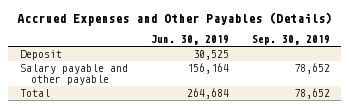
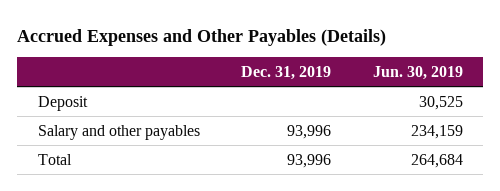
- | Jun. 30, 2019 | Sep. 30, 2019
+ | Dec. 31, 2019 | Jun. 30, 2019
- Salary payable and other payable | 156,164 | 78,652
+ Salary and other payables | 93,996 | 234,159

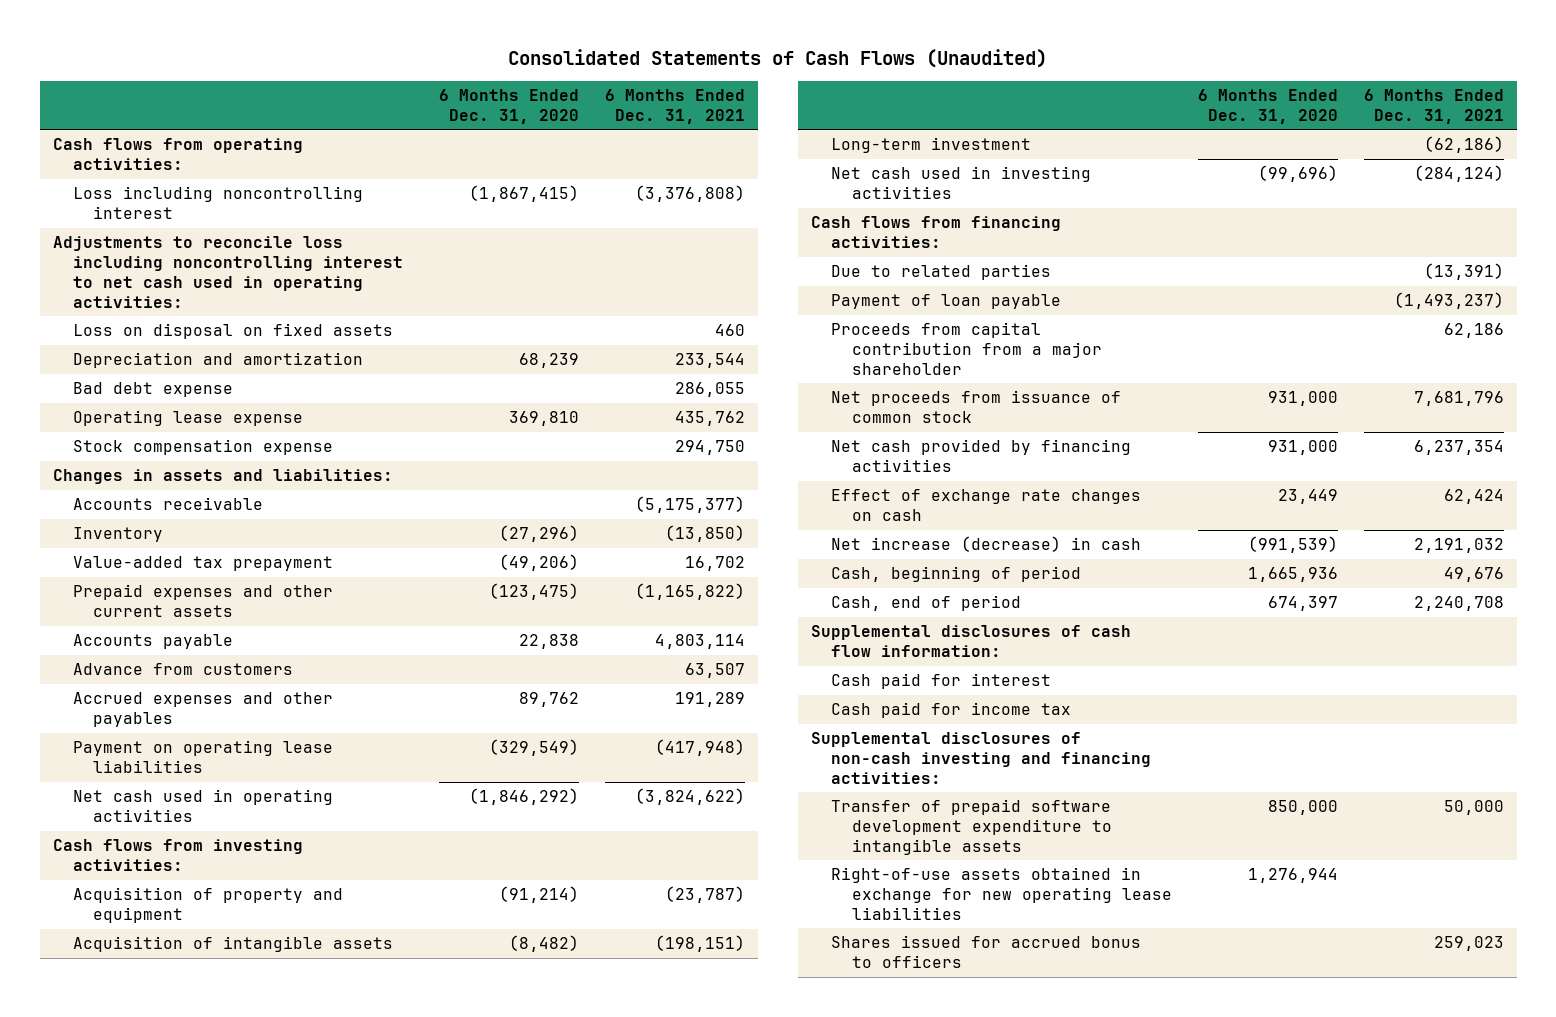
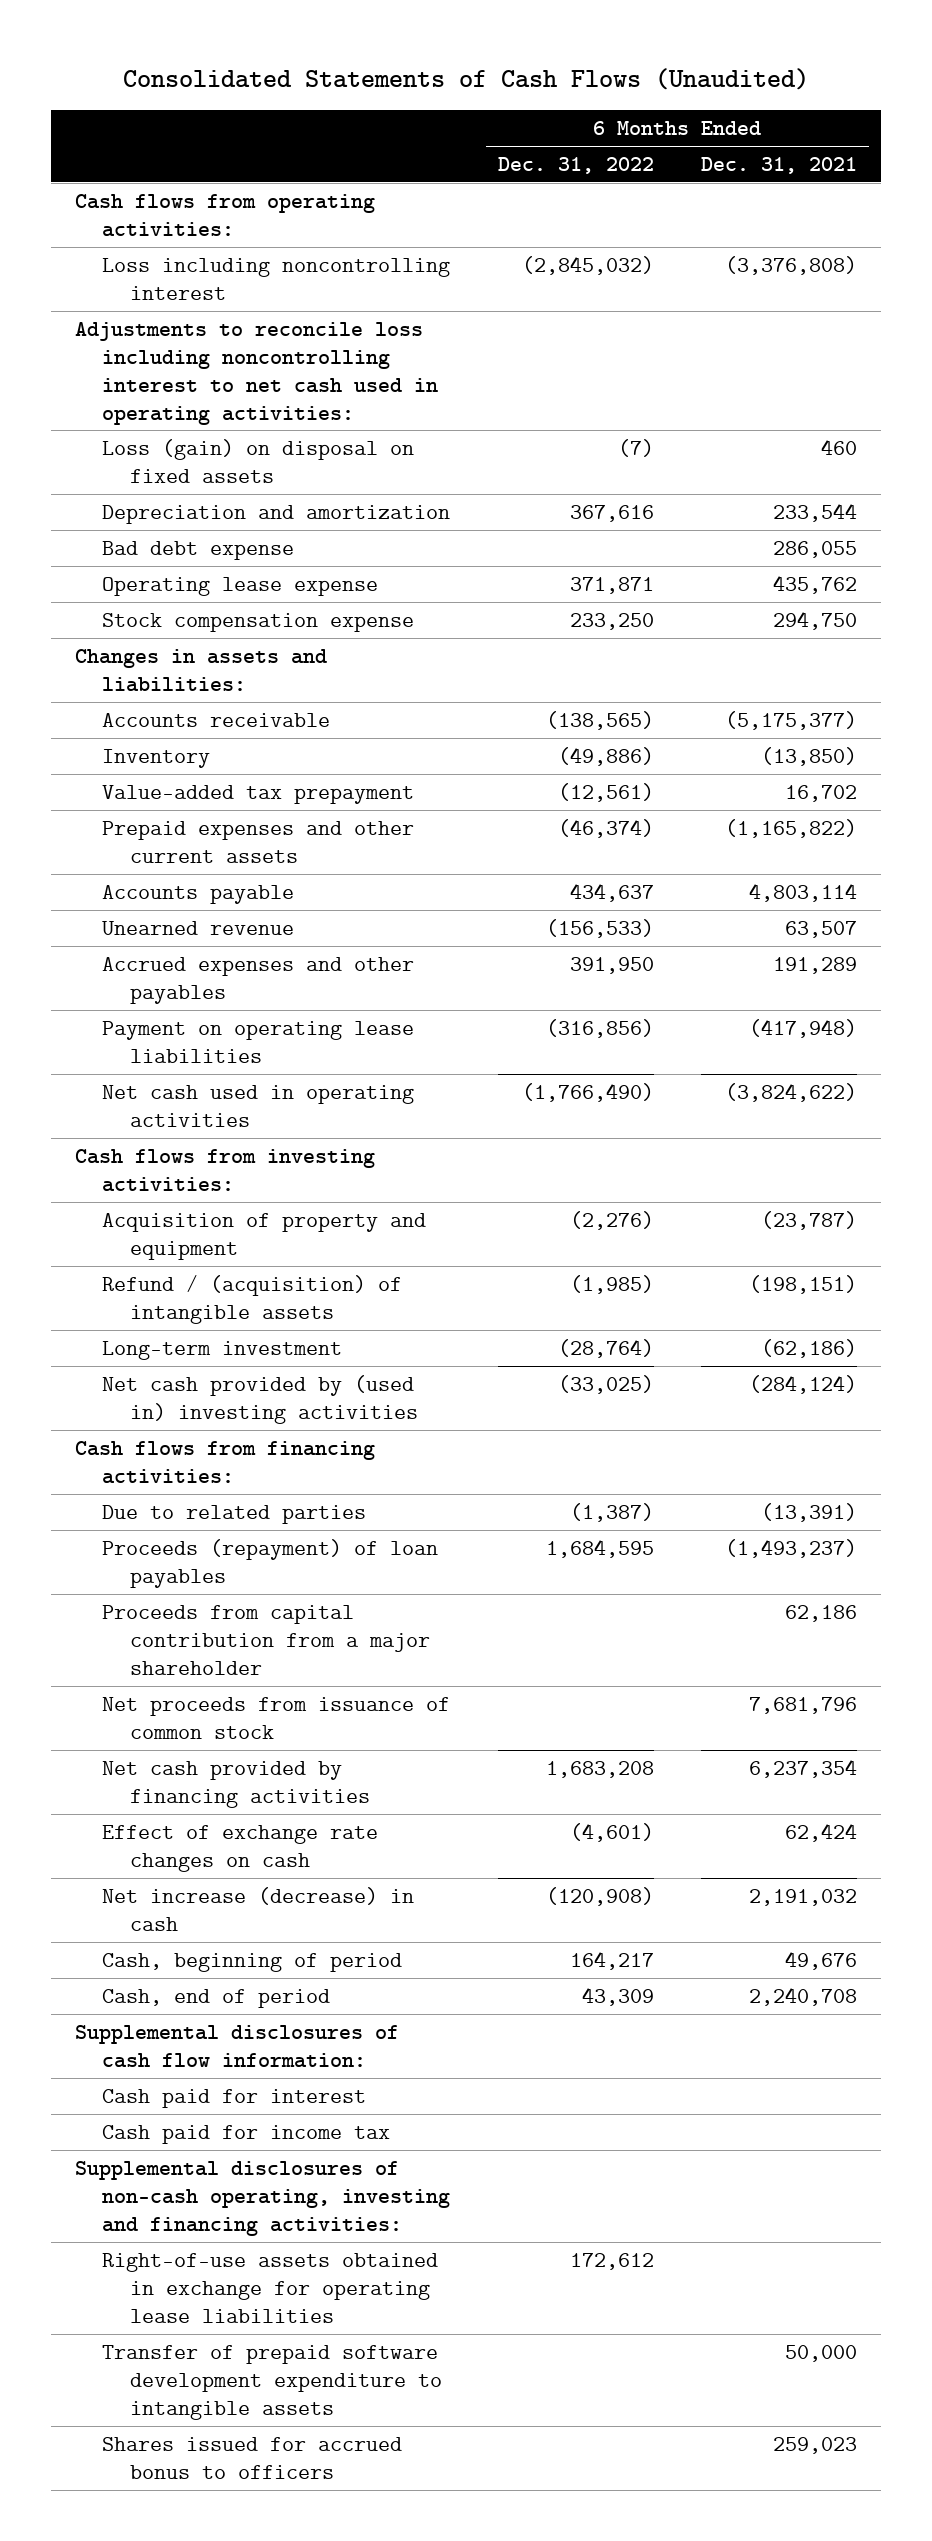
- | 6 Months Ended Dec. 31, 2020 | 6 Months Ended Dec. 31, 2021
+ | 6 Months Ended Dec. 31, 2022 | 6 Months Ended Dec. 31, 2021
- Loss on disposal on fixed assets | | 460
+ Loss (gain) on disposal on fixed assets | (7) | 460
- Advance from customers | | 63,507
+ Unearned revenue | (156,533) | 63,507
- Acquisition of intangible assets | (8,482) | (198,151)
+ Refund / (acquisition) of intangible assets | (1,985) | (198,151)
- Net cash used in investing activities | (99,696) | (284,124)
+ Net cash provided by (used in) investing activities | (33,025) | (284,124)
- Payment of loan payable | | (1,493,237)
+ Proceeds (repayment) of loan payables | 1,684,595 | (1,493,237)
- Supplemental disclosures of non-cash investing and financing activities:
+ Supplemental disclosures of non-cash operating, investing and financing activities:
+ Right-of-use assets obtained in exchange for operating lease liabilities | 172,612 |
- Right-of-use assets obtained in exchange for new operating lease liabilities | 1,276,944 |

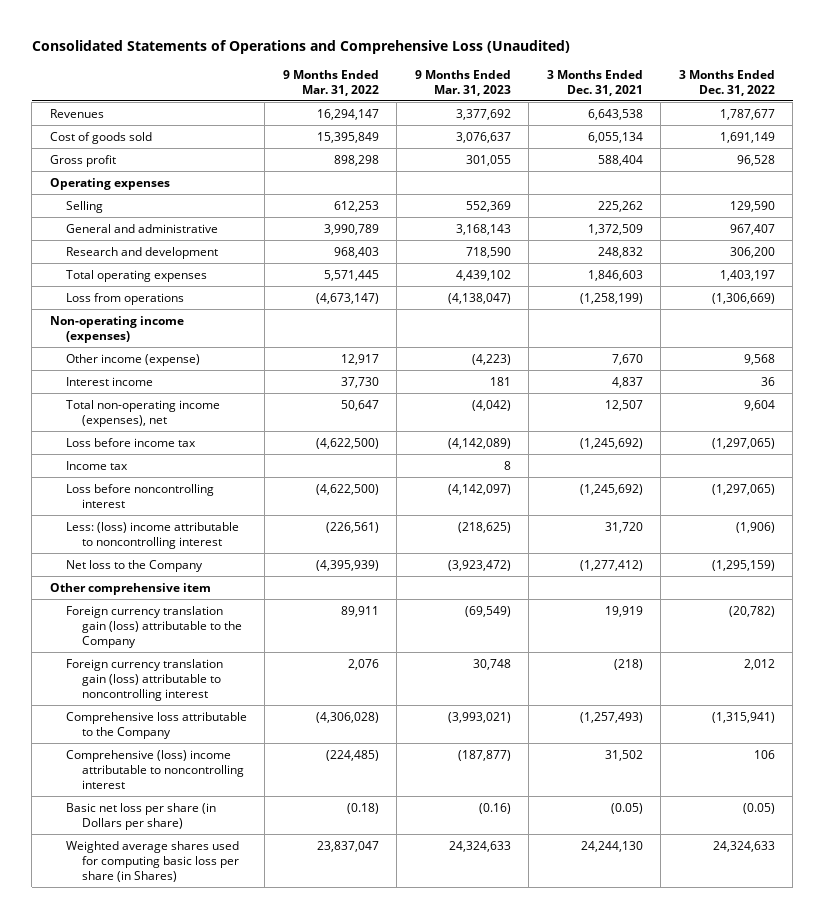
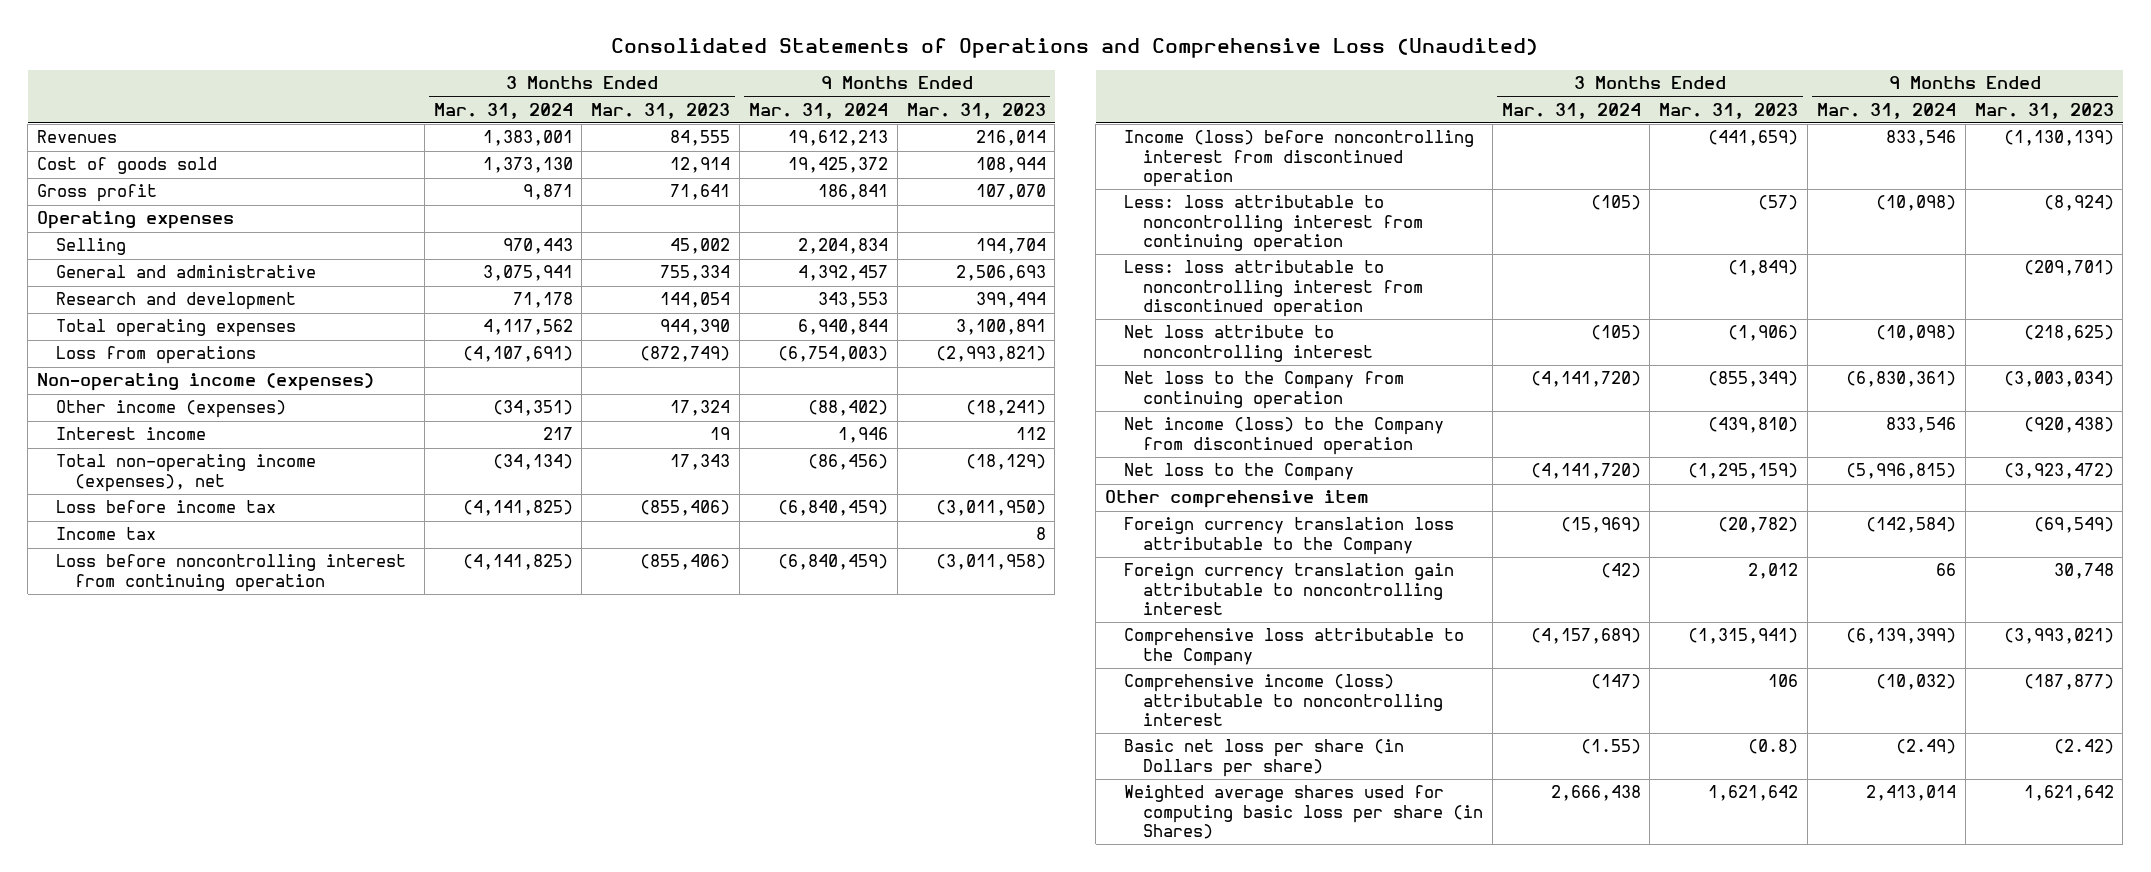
- | 9 Months Ended Mar. 31, 2022 | 9 Months Ended Mar. 31, 2023 | 3 Months Ended Dec. 31, 2021 | 3 Months Ended Dec. 31, 2022
+ | 3 Months Ended Mar. 31, 2024 | 3 Months Ended Mar. 31, 2023 | 9 Months Ended Mar. 31, 2024 | 9 Months Ended Mar. 31, 2023
- Revenues | 16,294,147 | 3,377,692 | 6,643,538 | 1,787,677
- Cost of goods sold | 15,395,849 | 3,076,637 | 6,055,134 | 1,691,149
- Gross profit | 898,298 | 301,055 | 588,404 | 96,528
+ Revenues | 1,383,001 | 84,555 | 19,612,213 | 216,014
+ Cost of goods sold | 1,373,130 | 12,914 | 19,425,372 | 108,944
+ Gross profit | 9,871 | 71,641 | 186,841 | 107,070
- Selling | 612,253 | 552,369 | 225,262 | 129,590
- General and administrative | 3,990,789 | 3,168,143 | 1,372,509 | 967,407
- Research and development | 968,403 | 718,590 | 248,832 | 306,200
- Total operating expenses | 5,571,445 | 4,439,102 | 1,846,603 | 1,403,197
- Loss from operations | (4,673,147) | (4,138,047) | (1,258,199) | (1,306,669)
+ Selling | 970,443 | 45,002 | 2,204,834 | 194,704
+ General and administrative | 3,075,941 | 755,334 | 4,392,457 | 2,506,693
+ Research and development | 71,178 | 144,054 | 343,553 | 399,494
+ Total operating expenses | 4,117,562 | 944,390 | 6,940,844 | 3,100,891
+ Loss from operations | (4,107,691) | (872,749) | (6,754,003) | (2,993,821)
- Other income (expense) | 12,917 | (4,223) | 7,670 | 9,568
- Interest income | 37,730 | 181 | 4,837 | 36
- Total non-operating income (expenses), net | 50,647 | (4,042) | 12,507 | 9,604
- Loss before income tax | (4,622,500) | (4,142,089) | (1,245,692) | (1,297,065)
+ Other income (expenses) | (34,351) | 17,324 | (88,402) | (18,241)
+ Interest income | 217 | 19 | 1,946 | 112
+ Total non-operating income (expenses), net | (34,134) | 17,343 | (86,456) | (18,129)
+ Loss before income tax | (4,141,825) | (855,406) | (6,840,459) | (3,011,950)
- Loss before noncontrolling interest | (4,622,500) | (4,142,097) | (1,245,692) | (1,297,065)
- Less: (loss) income attributable to noncontrolling interest | (226,561) | (218,625) | 31,720 | (1,906)
+ Loss before noncontrolling interest from continuing operation | (4,141,825) | (855,406) | (6,840,459) | (3,011,958)
+ Income (loss) before noncontrolling interest from discontinued operation | | (441,659) | 833,546 | (1,130,139)
+ Less: loss attributable to noncontrolling interest from continuing operation | (105) | (57) | (10,098) | (8,924)
+ Less: loss attributable to noncontrolling interest from discontinued operation | | (1,849) | | (209,701)
+ Net loss attribute to noncontrolling interest | (105) | (1,906) | (10,098) | (218,625)
+ Net loss to the Company from continuing operation | (4,141,720) | (855,349) | (6,830,361) | (3,003,034)
+ Net income (loss) to the Company from discontinued operation | | (439,810) | 833,546 | (920,438)
- Foreign currency translation gain (loss) attributable to the Company | 89,911 | (69,549) | 19,919 | (20,782)
- Foreign currency translation gain (loss) attributable to noncontrolling interest | 2,076 | 30,748 | (218) | 2,012
+ Foreign currency translation loss attributable to the Company | (15,969) | (20,782) | (142,584) | (69,549)
+ Foreign currency translation gain attributable to noncontrolling interest | (42) | 2,012 | 66 | 30,748
- Comprehensive (loss) income attributable to noncontrolling interest | (224,485) | (187,877) | 31,502 | 106
- Basic net loss per share (in Dollars per share) | (0.18) | (0.16) | (0.05) | (0.05)
- Weighted average shares used for computing basic loss per share (in Shares) | 23,837,047 | 24,324,633 | 24,244,130 | 24,324,633
+ Comprehensive income (loss) attributable to noncontrolling interest | (147) | 106 | (10,032) | (187,877)
+ Basic net loss per share (in Dollars per share) | (1.55) | (0.8) | (2.49) | (2.42)
+ Weighted average shares used for computing basic loss per share (in Shares) | 2,666,438 | 1,621,642 | 2,413,014 | 1,621,642

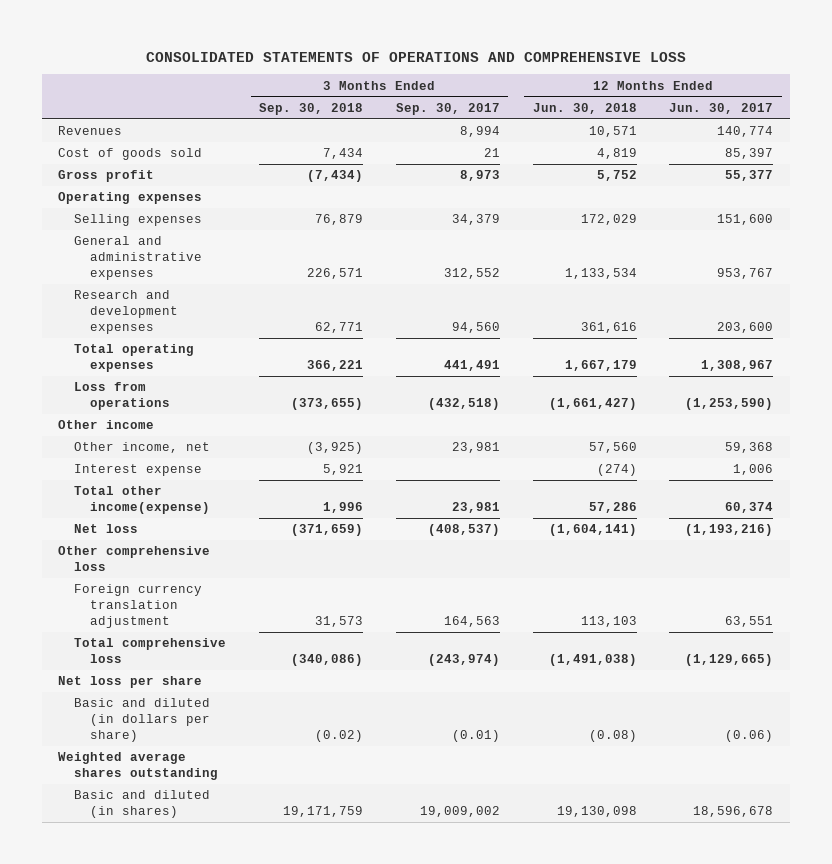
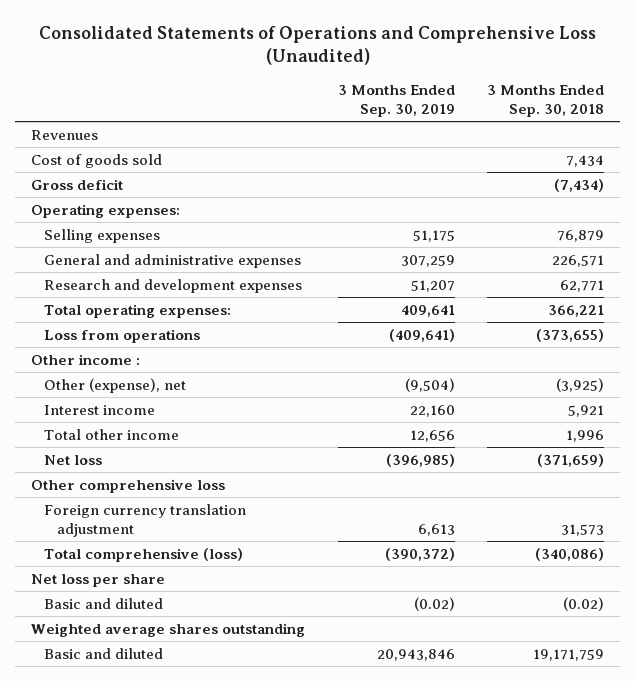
- CONSOLIDATED STATEMENTS OF OPERATIONS AND COMPREHENSIVE LOSS
+ Consolidated Statements of Operations and Comprehensive Loss (Unaudited)
- | 3 Months Ended Sep. 30, 2018 | 3 Months Ended Sep. 30, 2017 | 12 Months Ended Jun. 30, 2018 | 12 Months Ended Jun. 30, 2017
+ | 3 Months Ended Sep. 30, 2019 | 3 Months Ended Sep. 30, 2018
- Gross profit | (7,434) | 8,973 | 5,752 | 55,377
- Operating expenses
+ Gross deficit | | (7,434)
+ Operating expenses:
- Total operating expenses | 366,221 | 441,491 | 1,667,179 | 1,308,967
+ Total operating expenses: | 409,641 | 366,221
- Other income
- Other income, net | (3,925) | 23,981 | 57,560 | 59,368
- Interest expense | 5,921 | | (274) | 1,006
- Total other income(expense) | 1,996 | 23,981 | 57,286 | 60,374
+ Other income :
+ Other (expense), net | (9,504) | (3,925)
+ Interest income | 22,160 | 5,921
+ Total other income | 12,656 | 1,996
- Total comprehensive loss | (340,086) | (243,974) | (1,491,038) | (1,129,665)
+ Total comprehensive (loss) | (390,372) | (340,086)
- Basic and diluted (in dollars per share) | (0.02) | (0.01) | (0.08) | (0.06)
+ Basic and diluted | (0.02) | (0.02)
- Basic and diluted (in shares) | 19,171,759 | 19,009,002 | 19,130,098 | 18,596,678
+ Basic and diluted | 20,943,846 | 19,171,759

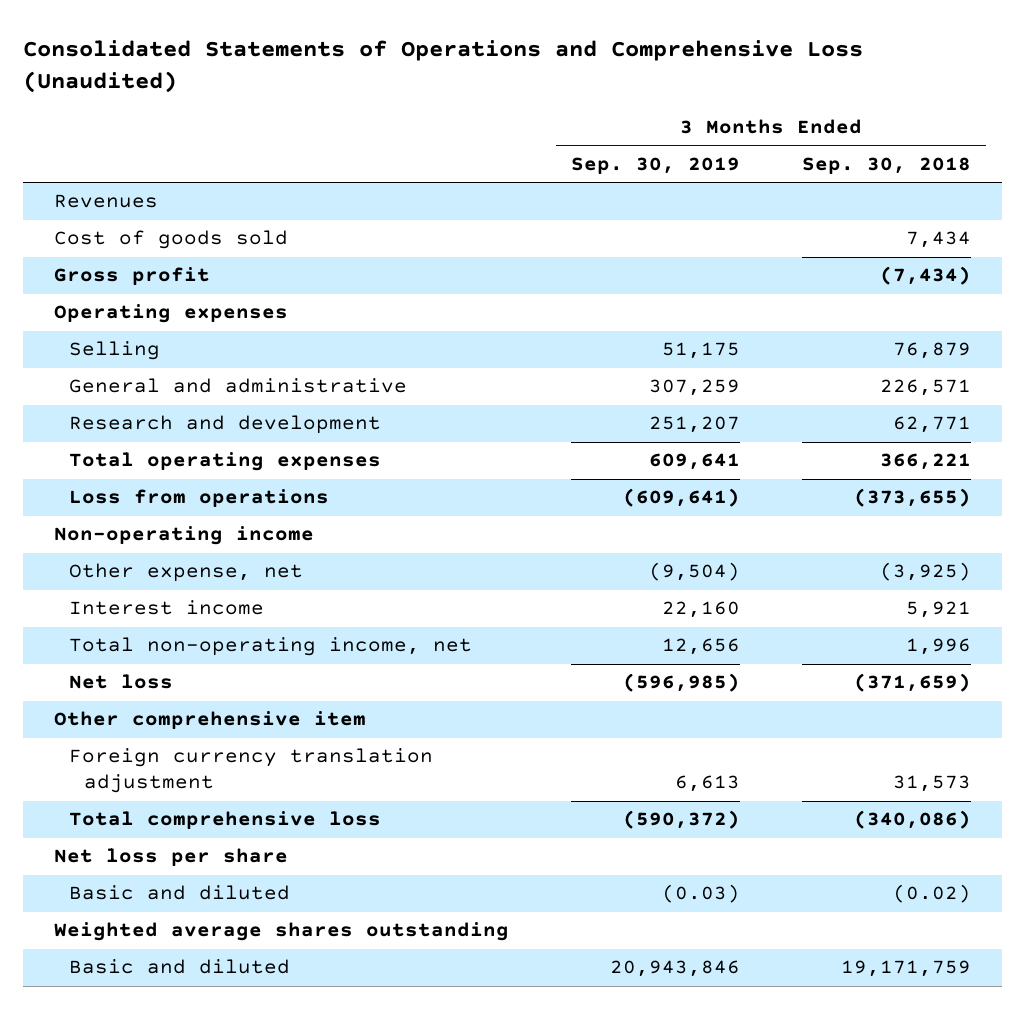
- Gross deficit | | (7,434)
- Operating expenses:
- Selling expenses | 51,175 | 76,879
- General and administrative expenses | 307,259 | 226,571
- Research and development expenses | 51,207 | 62,771
- Total operating expenses: | 409,641 | 366,221
- Loss from operations | (409,641) | (373,655)
- Other income :
- Other (expense), net | (9,504) | (3,925)
+ Gross profit | | (7,434)
+ Operating expenses
+ Selling | 51,175 | 76,879
+ General and administrative | 307,259 | 226,571
+ Research and development | 251,207 | 62,771
+ Total operating expenses | 609,641 | 366,221
+ Loss from operations | (609,641) | (373,655)
+ Non-operating income
+ Other expense, net | (9,504) | (3,925)
- Total other income | 12,656 | 1,996
- Net loss | (396,985) | (371,659)
- Other comprehensive loss
+ Total non-operating income, net | 12,656 | 1,996
+ Net loss | (596,985) | (371,659)
+ Other comprehensive item
- Total comprehensive (loss) | (390,372) | (340,086)
+ Total comprehensive loss | (590,372) | (340,086)
- Basic and diluted | (0.02) | (0.02)
+ Basic and diluted | (0.03) | (0.02)

